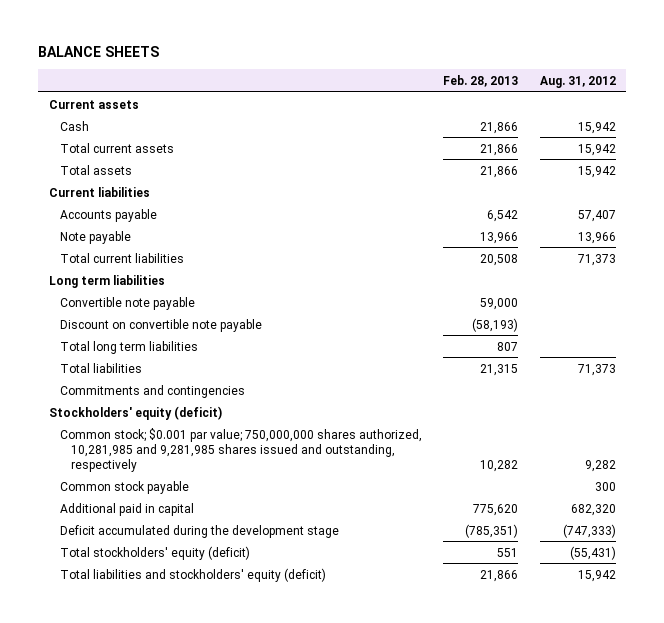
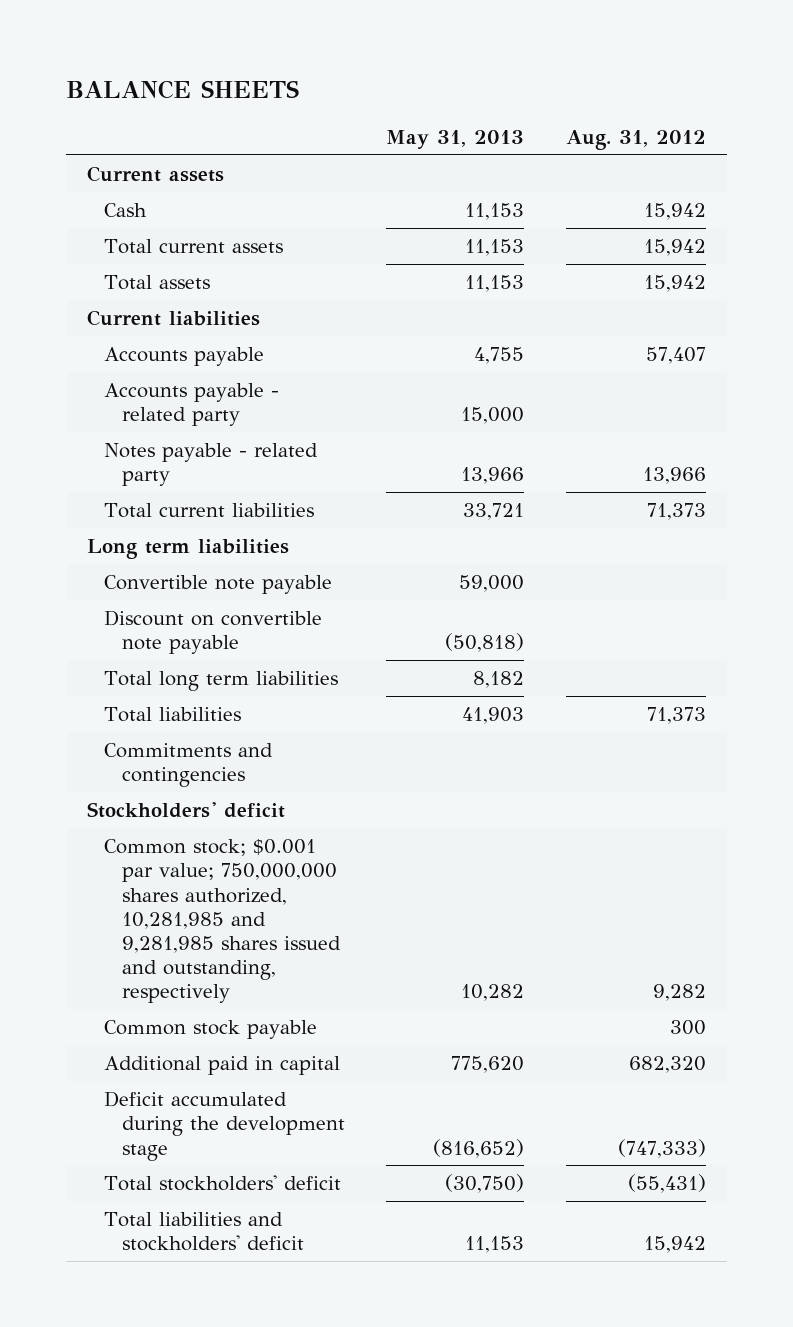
- | Feb. 28, 2013 | Aug. 31, 2012
+ | May 31, 2013 | Aug. 31, 2012
- Note payable | 13,966 | 13,966
+ Accounts payable - related party | 15,000 |
+ Notes payable - related party | 13,966 | 13,966
- Stockholders' equity (deficit)
+ Stockholders' deficit
- Total stockholders' equity (deficit) | 551 | (55,431)
- Total liabilities and stockholders' equity (deficit) | 21,866 | 15,942
+ Total stockholders' deficit | (30,750) | (55,431)
+ Total liabilities and stockholders' deficit | 11,153 | 15,942

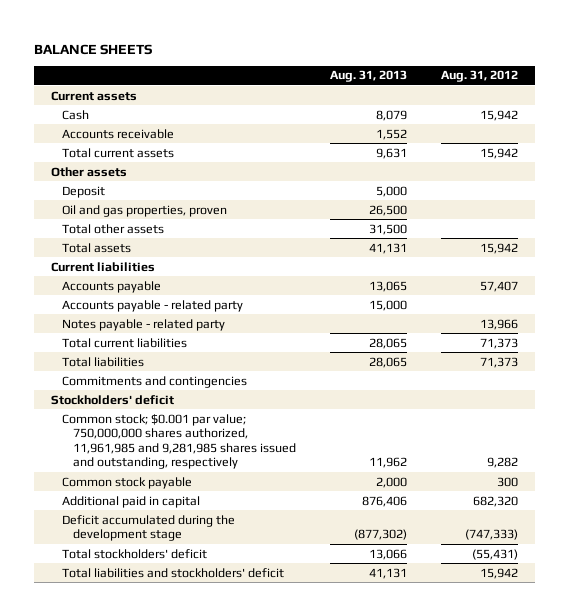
- | May 31, 2013 | Aug. 31, 2012
+ | Aug. 31, 2013 | Aug. 31, 2012
+ Accounts receivable | 1,552 |
+ Other assets
+ Deposit | 5,000 |
+ Oil and gas properties, proven | 26,500 |
+ Total other assets | 31,500 |
- Long term liabilities
- Convertible note payable | 59,000 |
- Discount on convertible note payable | (50,818) |
- Total long term liabilities | 8,182 |
- Common stock; $0.001 par value; 750,000,000 shares authorized, 10,281,985 and 9,281,985 shares issued and outstanding, respectively | 10,282 | 9,282
+ Common stock; $0.001 par value; 750,000,000 shares authorized, 11,961,985 and 9,281,985 shares issued and outstanding, respectively | 11,962 | 9,282

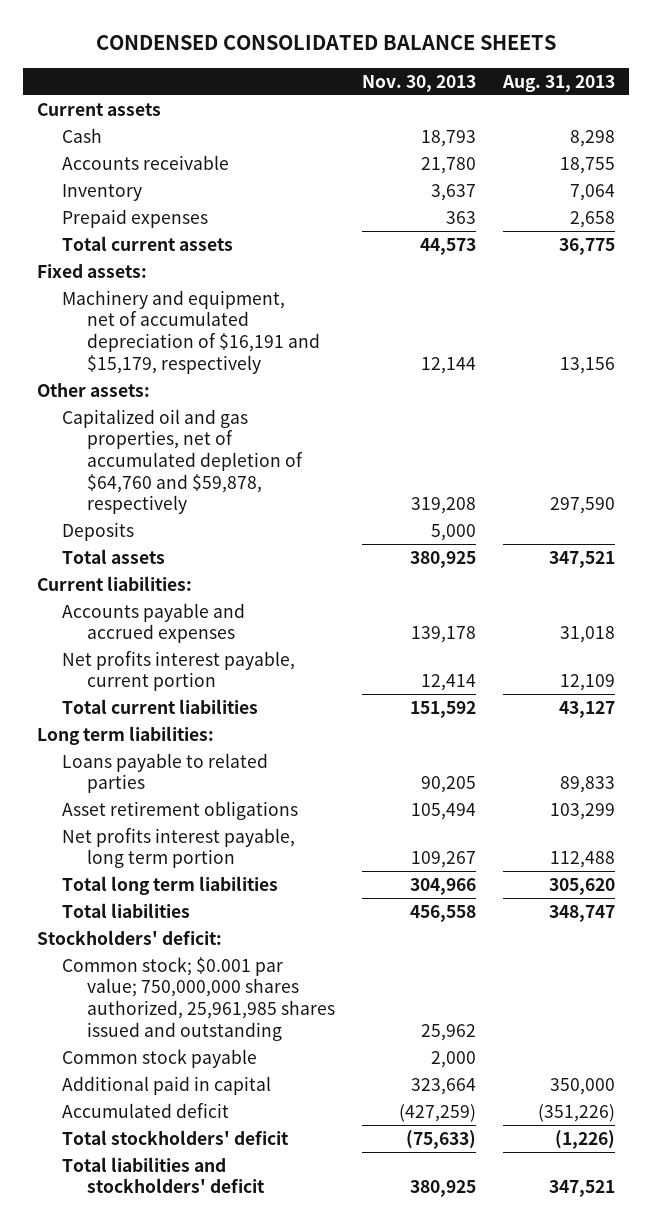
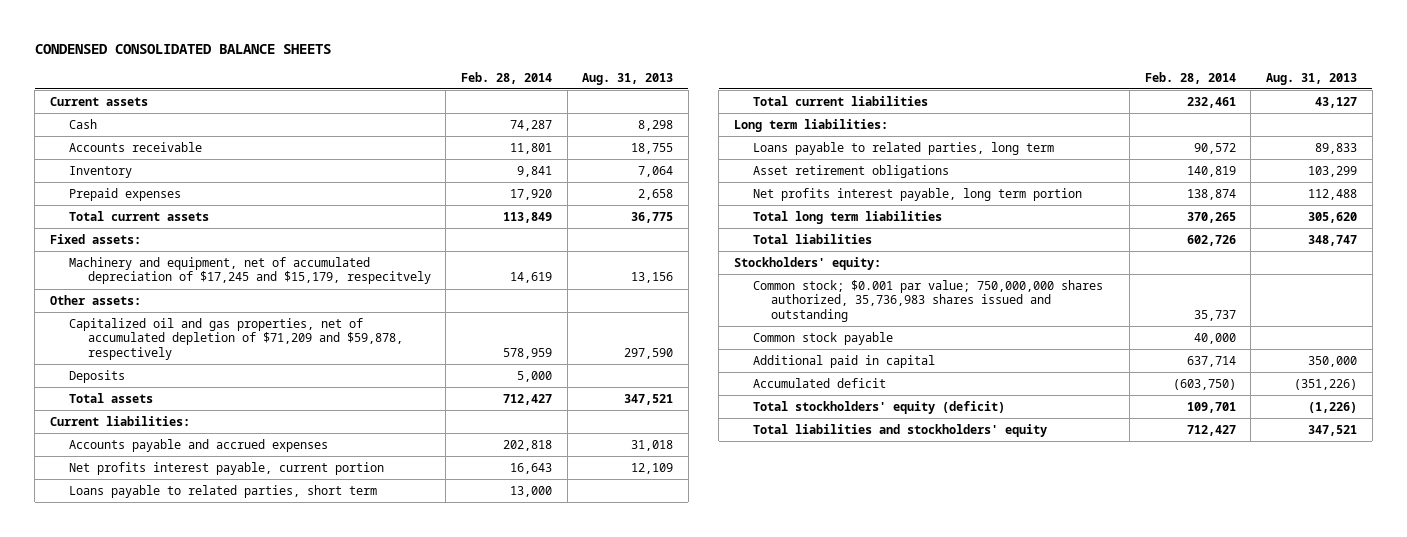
- | Nov. 30, 2013 | Aug. 31, 2013
+ | Feb. 28, 2014 | Aug. 31, 2013
- Machinery and equipment, net of accumulated depreciation of $16,191 and $15,179, respectively | 12,144 | 13,156
+ Machinery and equipment, net of accumulated depreciation of $17,245 and $15,179, respecitvely | 14,619 | 13,156
- Capitalized oil and gas properties, net of accumulated depletion of $64,760 and $59,878, respectively | 319,208 | 297,590
+ Capitalized oil and gas properties, net of accumulated depletion of $71,209 and $59,878, respectively | 578,959 | 297,590
+ Loans payable to related parties, short term | 13,000 |
- Loans payable to related parties | 90,205 | 89,833
+ Loans payable to related parties, long term | 90,572 | 89,833
- Stockholders' deficit:
- Common stock; $0.001 par value; 750,000,000 shares authorized, 25,961,985 shares issued and outstanding | 25,962 |
+ Stockholders' equity:
+ Common stock; $0.001 par value; 750,000,000 shares authorized, 35,736,983 shares issued and outstanding | 35,737 |
- Total stockholders' deficit | (75,633) | (1,226)
- Total liabilities and stockholders' deficit | 380,925 | 347,521
+ Total stockholders' equity (deficit) | 109,701 | (1,226)
+ Total liabilities and stockholders' equity | 712,427 | 347,521

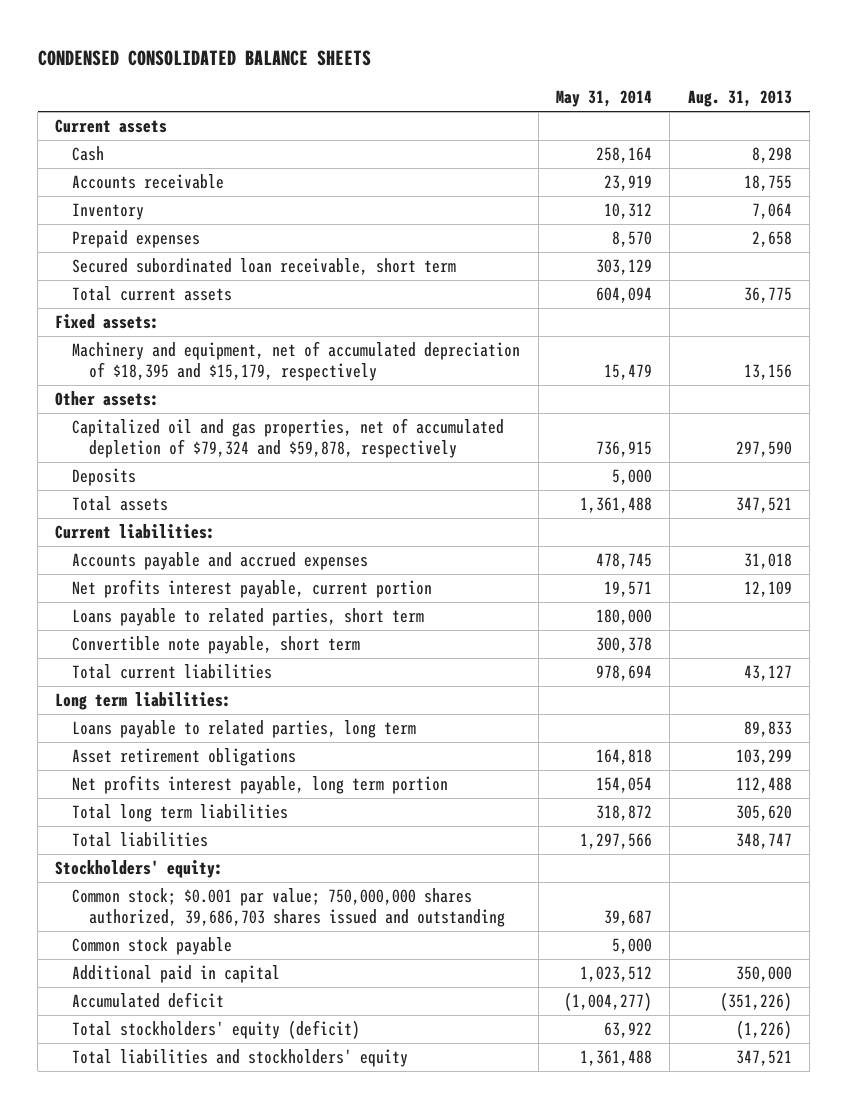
- | Feb. 28, 2014 | Aug. 31, 2013
+ | May 31, 2014 | Aug. 31, 2013
+ Secured subordinated loan receivable, short term | 303,129 |
- Machinery and equipment, net of accumulated depreciation of $17,245 and $15,179, respecitvely | 14,619 | 13,156
+ Machinery and equipment, net of accumulated depreciation of $18,395 and $15,179, respectively | 15,479 | 13,156
- Capitalized oil and gas properties, net of accumulated depletion of $71,209 and $59,878, respectively | 578,959 | 297,590
+ Capitalized oil and gas properties, net of accumulated depletion of $79,324 and $59,878, respectively | 736,915 | 297,590
+ Convertible note payable, short term | 300,378 |
- Common stock; $0.001 par value; 750,000,000 shares authorized, 35,736,983 shares issued and outstanding | 35,737 |
+ Common stock; $0.001 par value; 750,000,000 shares authorized, 39,686,703 shares issued and outstanding | 39,687 |

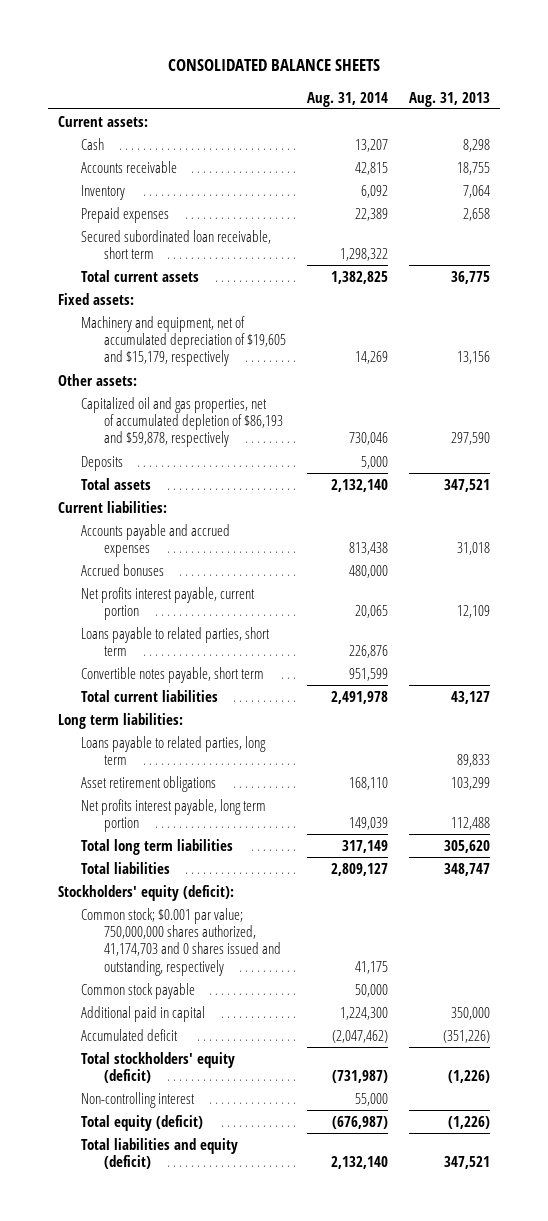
- CONDENSED CONSOLIDATED BALANCE SHEETS
+ CONSOLIDATED BALANCE SHEETS
- | May 31, 2014 | Aug. 31, 2013
+ | Aug. 31, 2014 | Aug. 31, 2013
- Current assets
+ Current assets:
- Machinery and equipment, net of accumulated depreciation of $18,395 and $15,179, respectively | 15,479 | 13,156
+ Machinery and equipment, net of accumulated depreciation of $19,605 and $15,179, respectively | 14,269 | 13,156
- Capitalized oil and gas properties, net of accumulated depletion of $79,324 and $59,878, respectively | 736,915 | 297,590
+ Capitalized oil and gas properties, net of accumulated depletion of $86,193 and $59,878, respectively | 730,046 | 297,590
+ Accrued bonuses | 480,000 |
- Convertible note payable, short term | 300,378 |
+ Convertible notes payable, short term | 951,599 |
- Stockholders' equity:
- Common stock; $0.001 par value; 750,000,000 shares authorized, 39,686,703 shares issued and outstanding | 39,687 |
+ Stockholders' equity (deficit):
+ Common stock; $0.001 par value; 750,000,000 shares authorized, 41,174,703 and 0 shares issued and outstanding, respectively | 41,175 |
- Total liabilities and stockholders' equity | 1,361,488 | 347,521
+ Non-controlling interest | 55,000 |
+ Total equity (deficit) | (676,987) | (1,226)
+ Total liabilities and equity (deficit) | 2,132,140 | 347,521

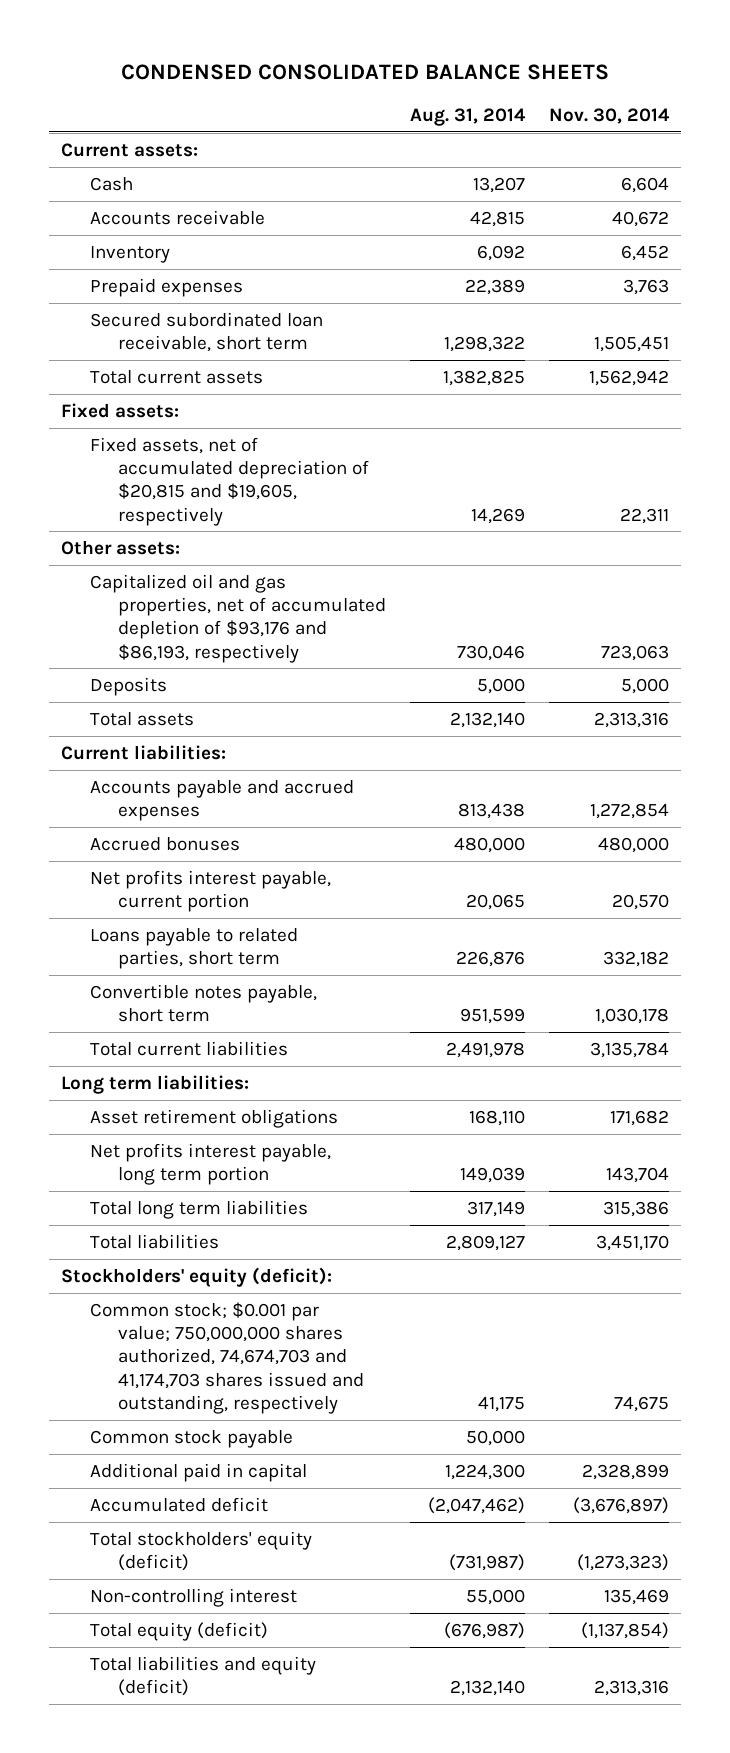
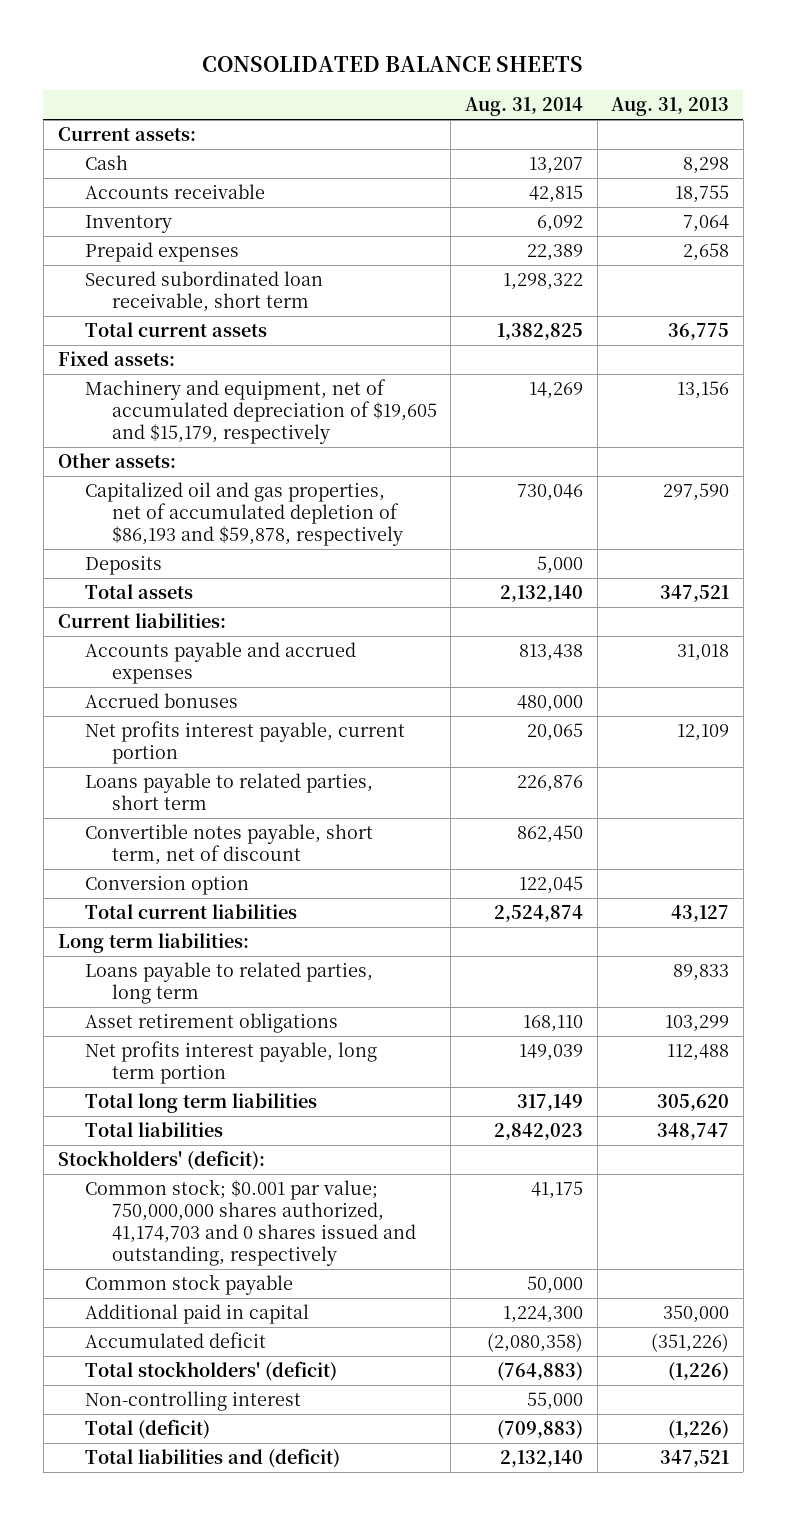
- CONDENSED CONSOLIDATED BALANCE SHEETS
+ CONSOLIDATED BALANCE SHEETS
- | Aug. 31, 2014 | Nov. 30, 2014
+ | Aug. 31, 2014 | Aug. 31, 2013
- Fixed assets, net of accumulated depreciation of $20,815 and $19,605, respectively | 14,269 | 22,311
+ Machinery and equipment, net of accumulated depreciation of $19,605 and $15,179, respectively | 14,269 | 13,156
- Capitalized oil and gas properties, net of accumulated depletion of $93,176 and $86,193, respectively | 730,046 | 723,063
+ Capitalized oil and gas properties, net of accumulated depletion of $86,193 and $59,878, respectively | 730,046 | 297,590
- Convertible notes payable, short term | 951,599 | 1,030,178
- Total current liabilities | 2,491,978 | 3,135,784
+ Convertible notes payable, short term, net of discount | 862,450 |
+ Conversion option | 122,045 |
+ Total current liabilities | 2,524,874 | 43,127
+ Loans payable to related parties, long term | | 89,833
- Total liabilities | 2,809,127 | 3,451,170
- Stockholders' equity (deficit):
- Common stock; $0.001 par value; 750,000,000 shares authorized, 74,674,703 and 41,174,703 shares issued and outstanding, respectively | 41,175 | 74,675
+ Total liabilities | 2,842,023 | 348,747
+ Stockholders' (deficit):
+ Common stock; $0.001 par value; 750,000,000 shares authorized, 41,174,703 and 0 shares issued and outstanding, respectively | 41,175 |
- Accumulated deficit | (2,047,462) | (3,676,897)
- Total stockholders' equity (deficit) | (731,987) | (1,273,323)
+ Accumulated deficit | (2,080,358) | (351,226)
+ Total stockholders' (deficit) | (764,883) | (1,226)
- Total equity (deficit) | (676,987) | (1,137,854)
- Total liabilities and equity (deficit) | 2,132,140 | 2,313,316
+ Total (deficit) | (709,883) | (1,226)
+ Total liabilities and (deficit) | 2,132,140 | 347,521

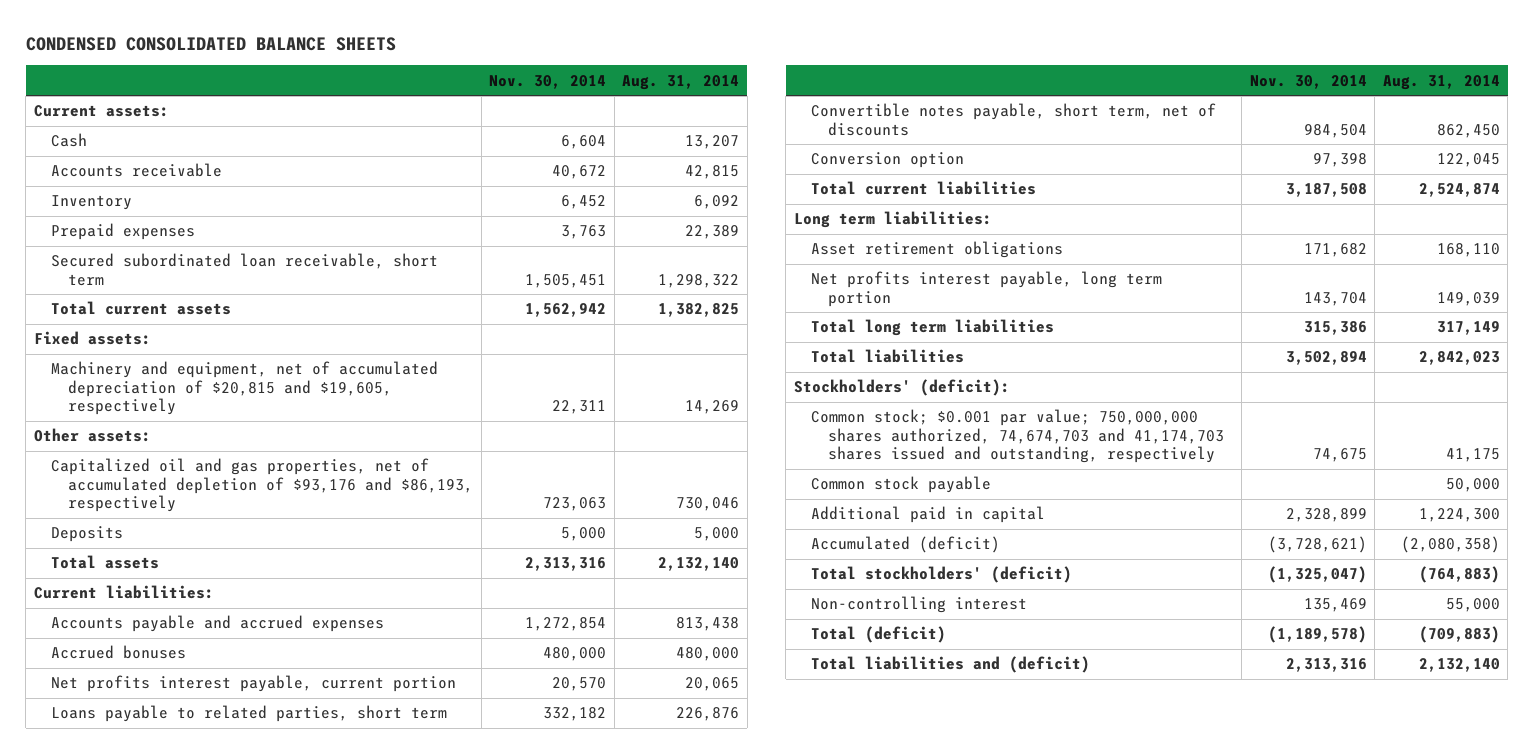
- CONSOLIDATED BALANCE SHEETS
+ CONDENSED CONSOLIDATED BALANCE SHEETS
- | Aug. 31, 2014 | Aug. 31, 2013
+ | Nov. 30, 2014 | Aug. 31, 2014
- Machinery and equipment, net of accumulated depreciation of $19,605 and $15,179, respectively | 14,269 | 13,156
+ Machinery and equipment, net of accumulated depreciation of $20,815 and $19,605, respectively | 22,311 | 14,269
- Capitalized oil and gas properties, net of accumulated depletion of $86,193 and $59,878, respectively | 730,046 | 297,590
+ Capitalized oil and gas properties, net of accumulated depletion of $93,176 and $86,193, respectively | 723,063 | 730,046
- Convertible notes payable, short term, net of discount | 862,450 |
+ Convertible notes payable, short term, net of discounts | 984,504 | 862,450
- Loans payable to related parties, long term | | 89,833
- Common stock; $0.001 par value; 750,000,000 shares authorized, 41,174,703 and 0 shares issued and outstanding, respectively | 41,175 |
+ Common stock; $0.001 par value; 750,000,000 shares authorized, 74,674,703 and 41,174,703 shares issued and outstanding, respectively | 74,675 | 41,175
- Accumulated deficit | (2,080,358) | (351,226)
+ Accumulated (deficit) | (3,728,621) | (2,080,358)

